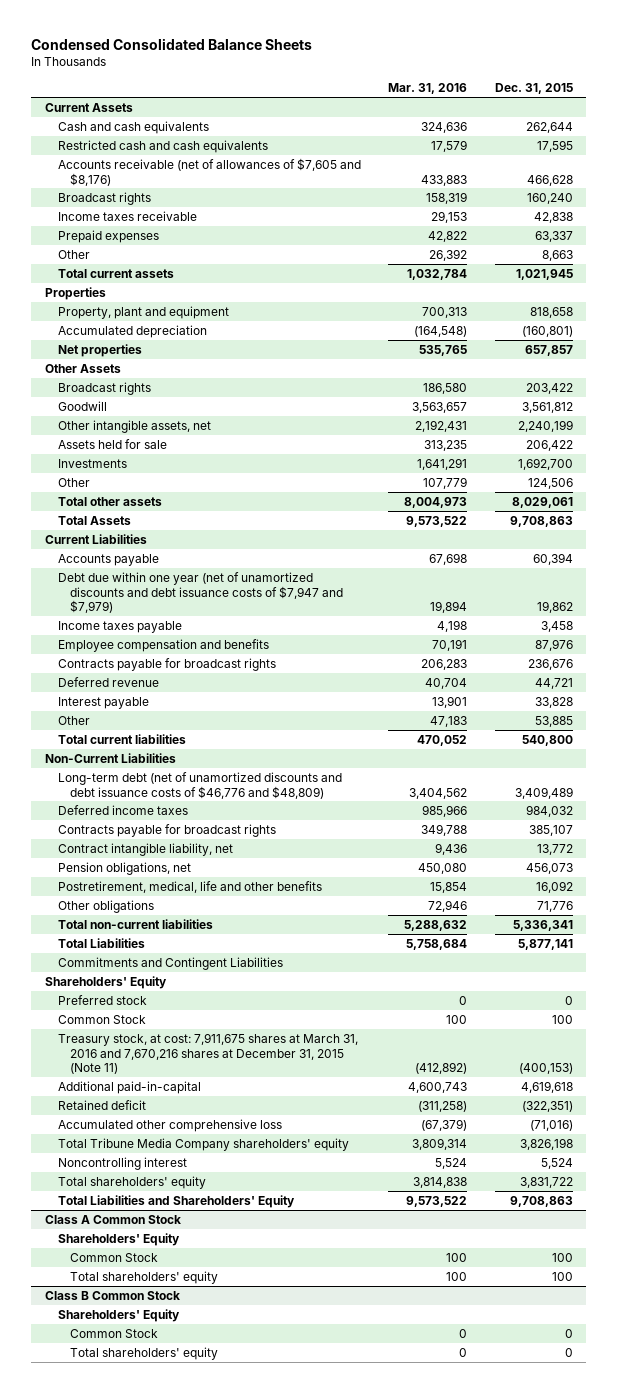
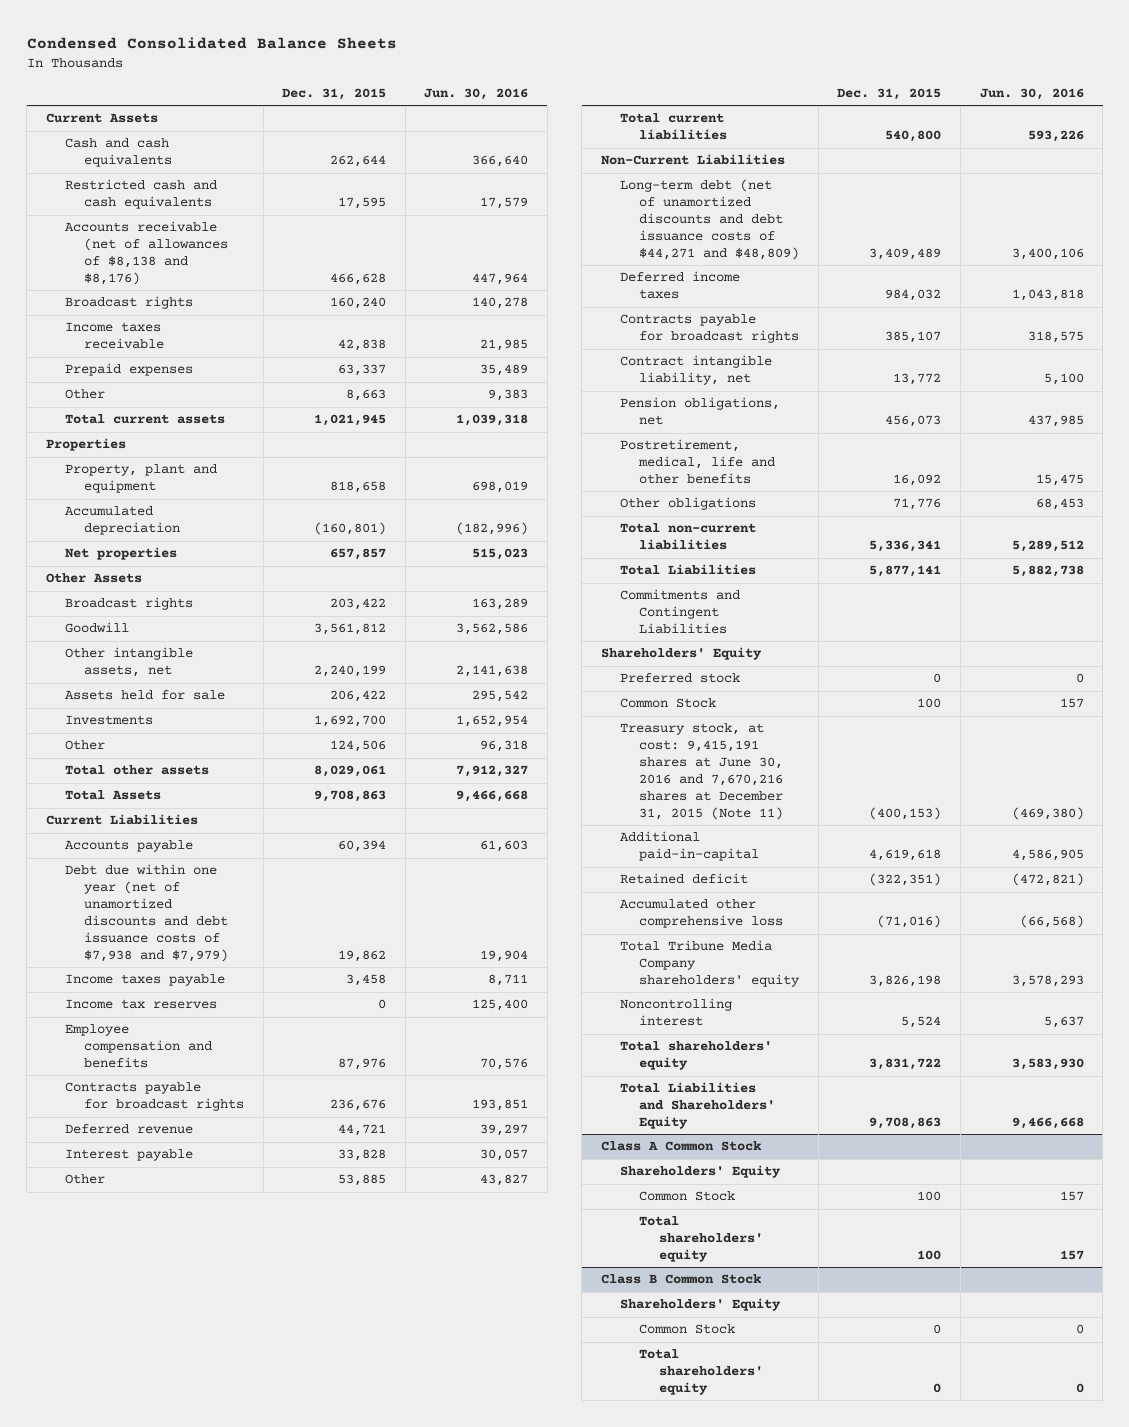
- | Mar. 31, 2016 | Dec. 31, 2015
+ | Dec. 31, 2015 | Jun. 30, 2016
- Accounts receivable (net of allowances of $7,605 and $8,176) | 433,883 | 466,628
+ Accounts receivable (net of allowances of $8,138 and $8,176) | 466,628 | 447,964
- Debt due within one year (net of unamortized discounts and debt issuance costs of $7,947 and $7,979) | 19,894 | 19,862
+ Debt due within one year (net of unamortized discounts and debt issuance costs of $7,938 and $7,979) | 19,862 | 19,904
+ Income tax reserves | 0 | 125,400
- Long-term debt (net of unamortized discounts and debt issuance costs of $46,776 and $48,809) | 3,404,562 | 3,409,489
+ Long-term debt (net of unamortized discounts and debt issuance costs of $44,271 and $48,809) | 3,409,489 | 3,400,106
- Treasury stock, at cost: 7,911,675 shares at March 31, 2016 and 7,670,216 shares at December 31, 2015 (Note 11) | (412,892) | (400,153)
+ Treasury stock, at cost: 9,415,191 shares at June 30, 2016 and 7,670,216 shares at December 31, 2015 (Note 11) | (400,153) | (469,380)

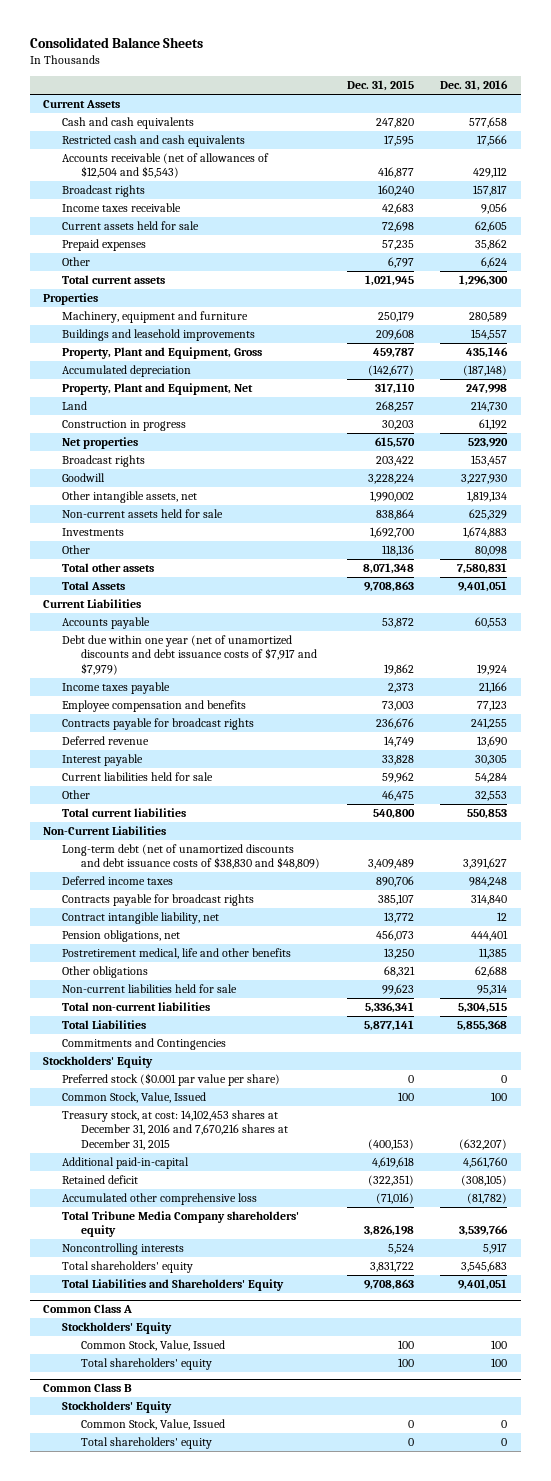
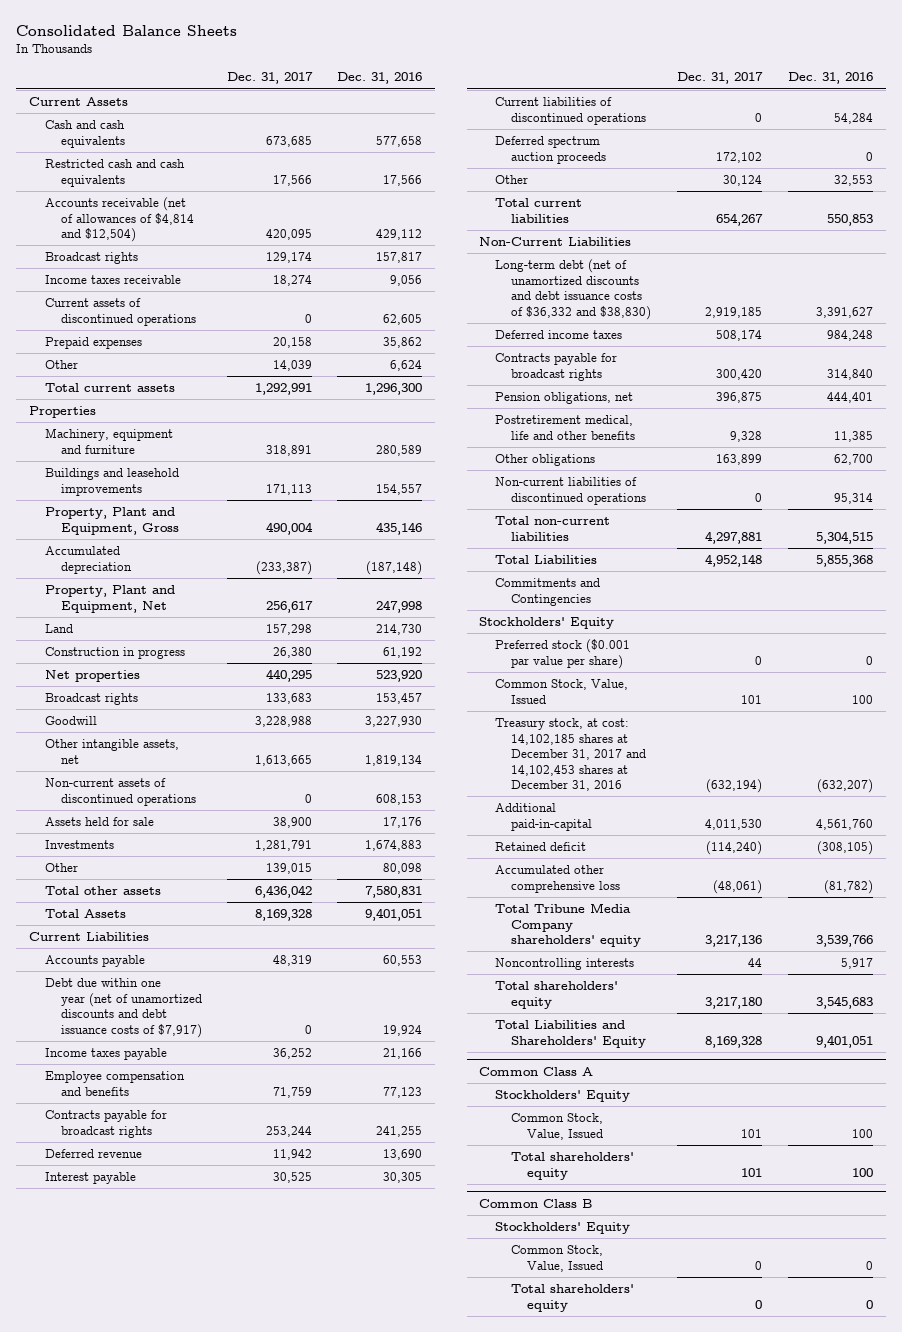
- | Dec. 31, 2015 | Dec. 31, 2016
+ | Dec. 31, 2017 | Dec. 31, 2016
- Accounts receivable (net of allowances of $12,504 and $5,543) | 416,877 | 429,112
+ Accounts receivable (net of allowances of $4,814 and $12,504) | 420,095 | 429,112
- Current assets held for sale | 72,698 | 62,605
+ Current assets of discontinued operations | 0 | 62,605
- Non-current assets held for sale | 838,864 | 625,329
+ Non-current assets of discontinued operations | 0 | 608,153
+ Assets held for sale | 38,900 | 17,176
- Debt due within one year (net of unamortized discounts and debt issuance costs of $7,917 and $7,979) | 19,862 | 19,924
+ Debt due within one year (net of unamortized discounts and debt issuance costs of $7,917) | 0 | 19,924
- Current liabilities held for sale | 59,962 | 54,284
+ Current liabilities of discontinued operations | 0 | 54,284
+ Deferred spectrum auction proceeds | 172,102 | 0
- Long-term debt (net of unamortized discounts and debt issuance costs of $38,830 and $48,809) | 3,409,489 | 3,391,627
+ Long-term debt (net of unamortized discounts and debt issuance costs of $36,332 and $38,830) | 2,919,185 | 3,391,627
- Contract intangible liability, net | 13,772 | 12
- Other obligations | 68,321 | 62,688
- Non-current liabilities held for sale | 99,623 | 95,314
+ Other obligations | 163,899 | 62,700
+ Non-current liabilities of discontinued operations | 0 | 95,314
- Treasury stock, at cost: 14,102,453 shares at December 31, 2016 and 7,670,216 shares at December 31, 2015 | (400,153) | (632,207)
+ Treasury stock, at cost: 14,102,185 shares at December 31, 2017 and 14,102,453 shares at December 31, 2016 | (632,194) | (632,207)

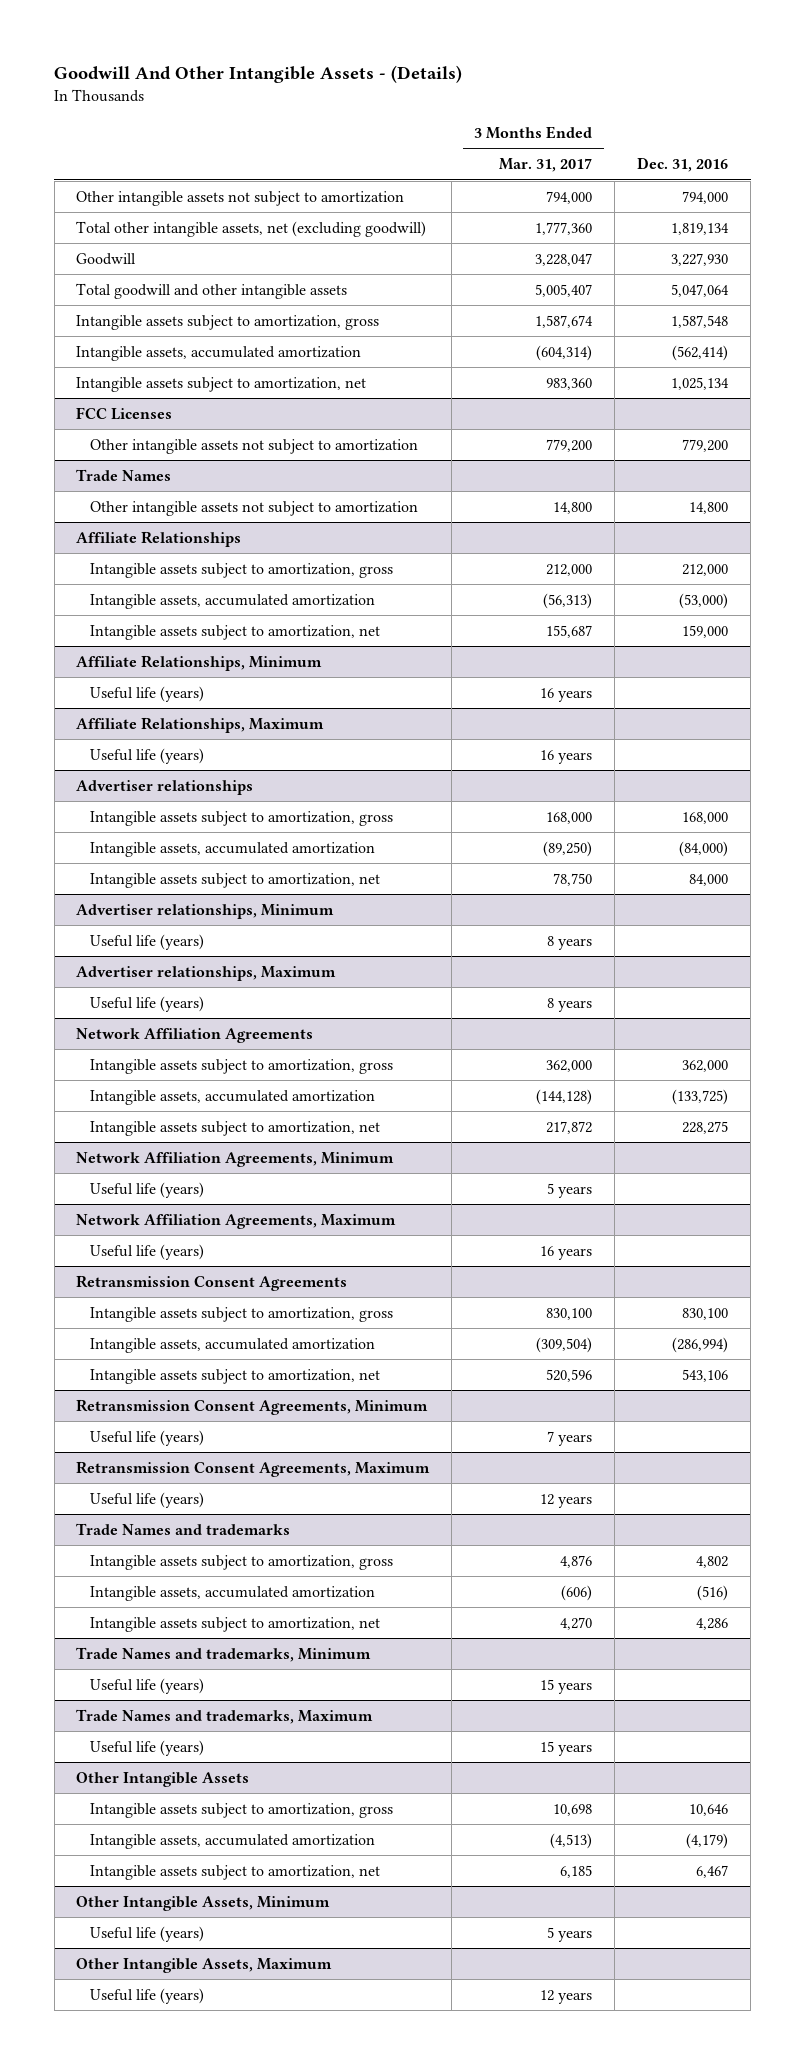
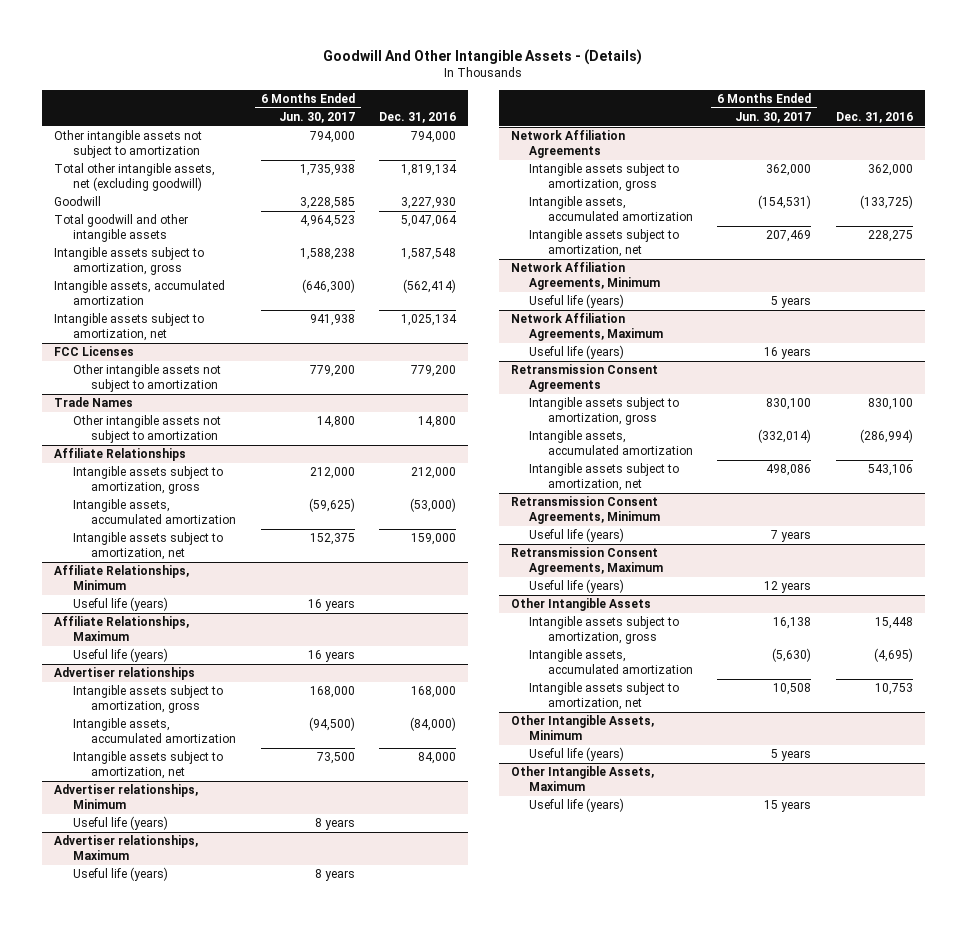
- | 3 Months Ended Mar. 31, 2017 | Dec. 31, 2016
+ | 6 Months Ended Jun. 30, 2017 | Dec. 31, 2016
- Trade Names and trademarks
- Intangible assets subject to amortization, gross | 4,876 | 4,802
- Intangible assets, accumulated amortization | (606) | (516)
- Intangible assets subject to amortization, net | 4,270 | 4,286
- Trade Names and trademarks, Minimum
- Useful life (years) | 15 years |
- Trade Names and trademarks, Maximum
- Useful life (years) | 15 years |
@ Other Intangible Assets
- Intangible assets subject to amortization, gross | 10,698 | 10,646
- Intangible assets, accumulated amortization | (4,513) | (4,179)
- Intangible assets subject to amortization, net | 6,185 | 6,467
+ Intangible assets subject to amortization, gross | 16,138 | 15,448
+ Intangible assets, accumulated amortization | (5,630) | (4,695)
+ Intangible assets subject to amortization, net | 10,508 | 10,753

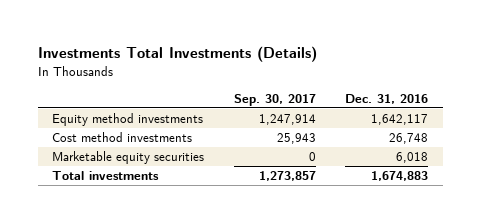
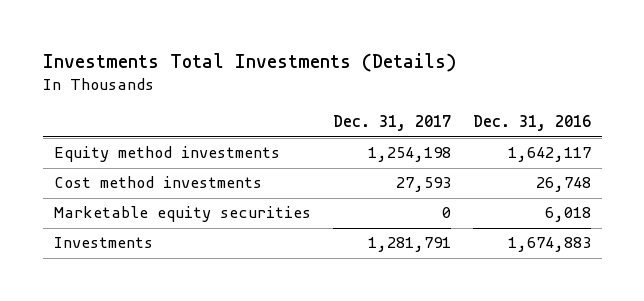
- | Sep. 30, 2017 | Dec. 31, 2016
+ | Dec. 31, 2017 | Dec. 31, 2016
- Total investments | 1,273,857 | 1,674,883
+ Investments | 1,281,791 | 1,674,883

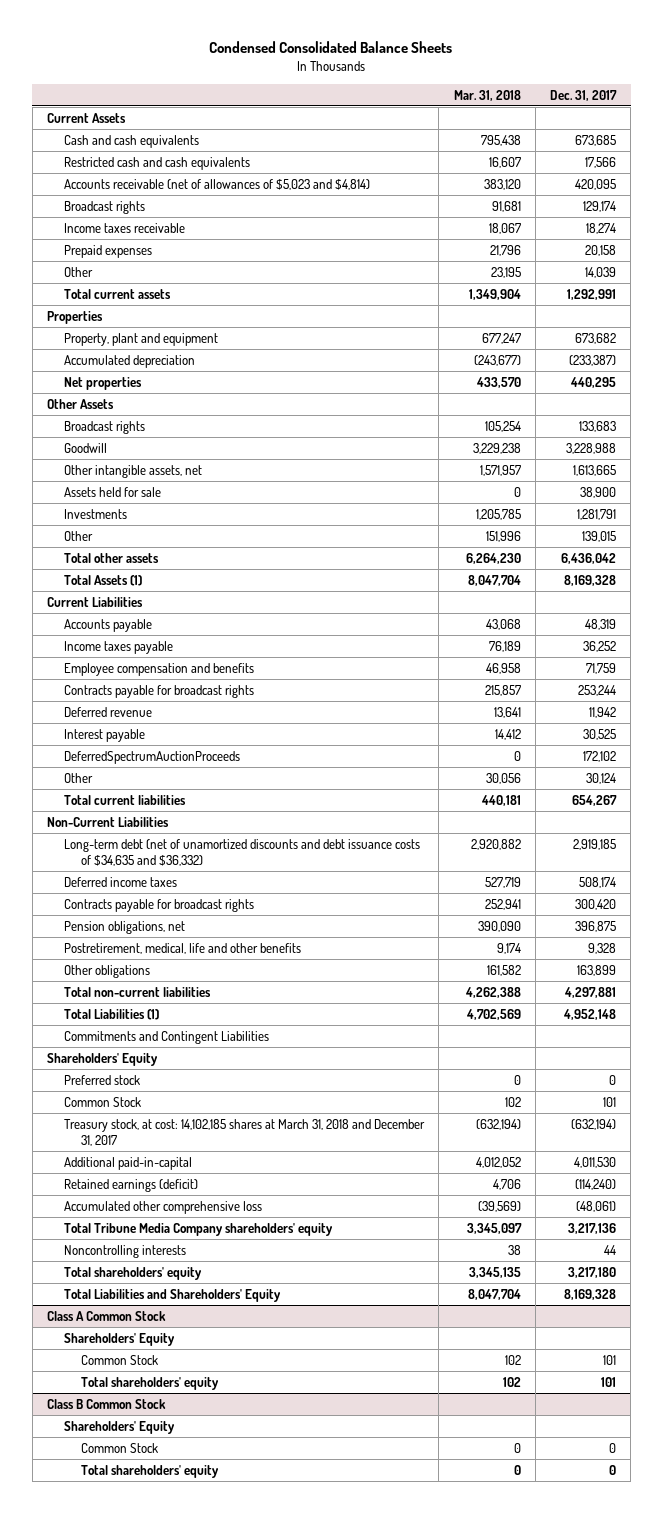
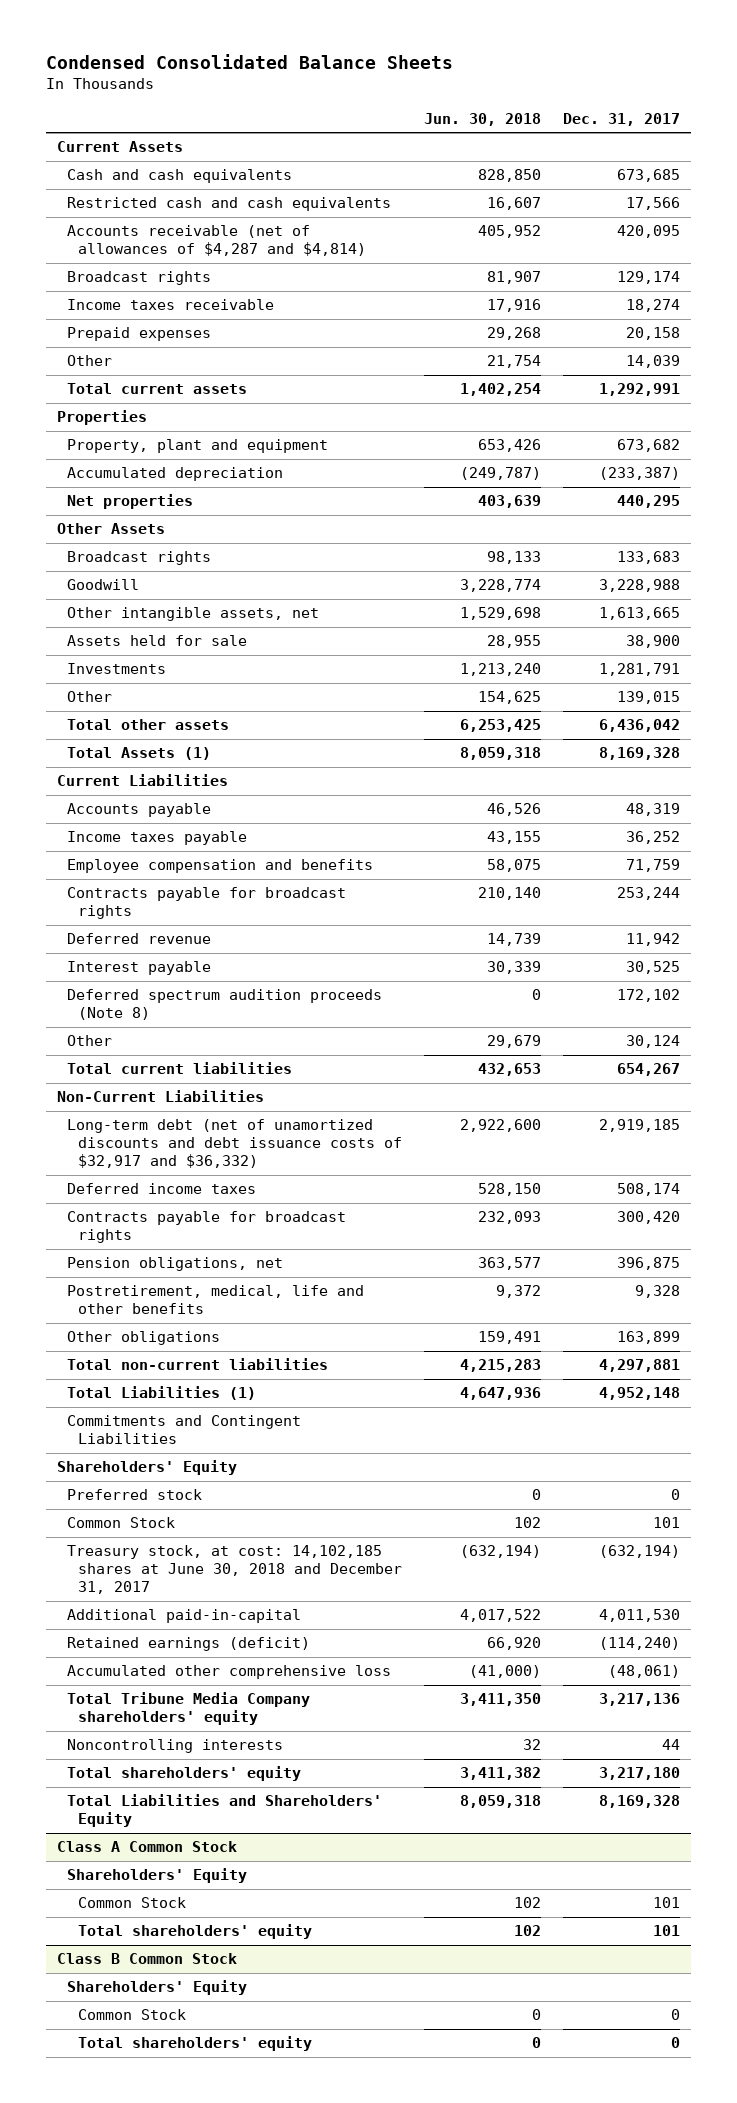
- | Mar. 31, 2018 | Dec. 31, 2017
+ | Jun. 30, 2018 | Dec. 31, 2017
- Accounts receivable (net of allowances of $5,023 and $4,814) | 383,120 | 420,095
+ Accounts receivable (net of allowances of $4,287 and $4,814) | 405,952 | 420,095
- DeferredSpectrumAuctionProceeds | 0 | 172,102
+ Deferred spectrum audition proceeds (Note 8) | 0 | 172,102
- Long-term debt (net of unamortized discounts and debt issuance costs of $34,635 and $36,332) | 2,920,882 | 2,919,185
+ Long-term debt (net of unamortized discounts and debt issuance costs of $32,917 and $36,332) | 2,922,600 | 2,919,185
- Treasury stock, at cost: 14,102,185 shares at March 31, 2018 and December 31, 2017 | (632,194) | (632,194)
+ Treasury stock, at cost: 14,102,185 shares at June 30, 2018 and December 31, 2017 | (632,194) | (632,194)

